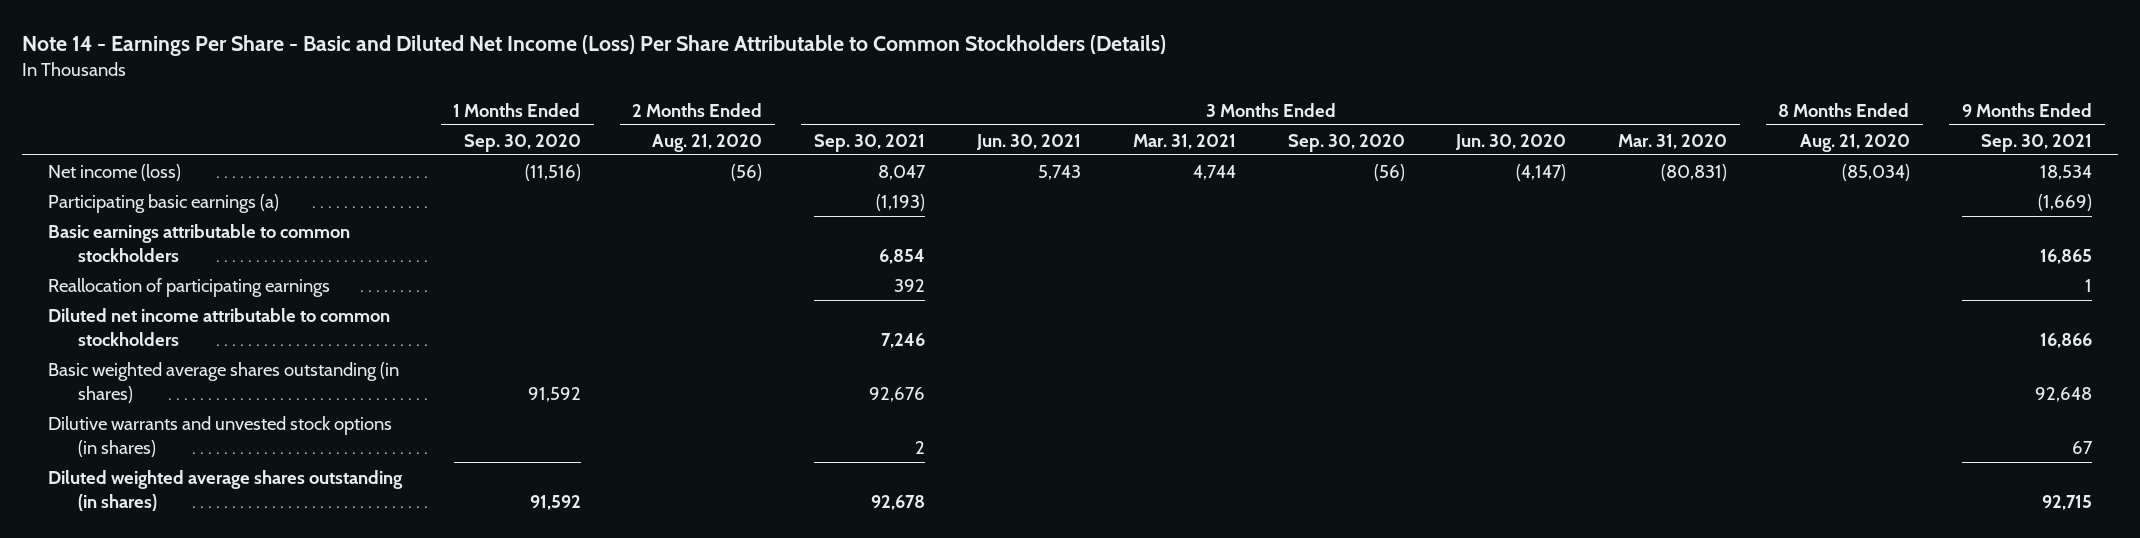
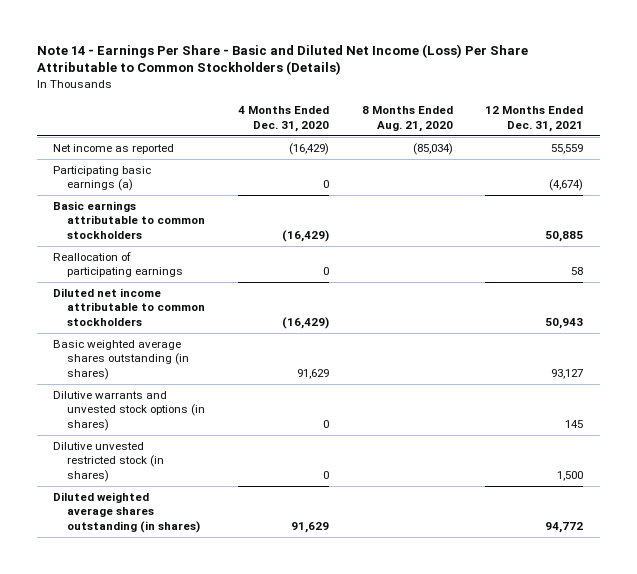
- | 1 Months Ended Sep. 30, 2020 | 2 Months Ended Aug. 21, 2020 | 3 Months Ended Sep. 30, 2021 | 3 Months Ended Jun. 30, 2021 | 3 Months Ended Mar. 31, 2021 | 3 Months Ended Sep. 30, 2020 | 3 Months Ended Jun. 30, 2020 | 3 Months Ended Mar. 31, 2020 | 8 Months Ended Aug. 21, 2020 | 9 Months Ended Sep. 30, 2021
+ | 4 Months Ended Dec. 31, 2020 | 8 Months Ended Aug. 21, 2020 | 12 Months Ended Dec. 31, 2021
- Net income (loss) | (11,516) | (56) | 8,047 | 5,743 | 4,744 | (56) | (4,147) | (80,831) | (85,034) | 18,534
+ Net income as reported | (16,429) | (85,034) | 55,559
+ Dilutive unvested restricted stock (in shares) | 0 | | 1,500

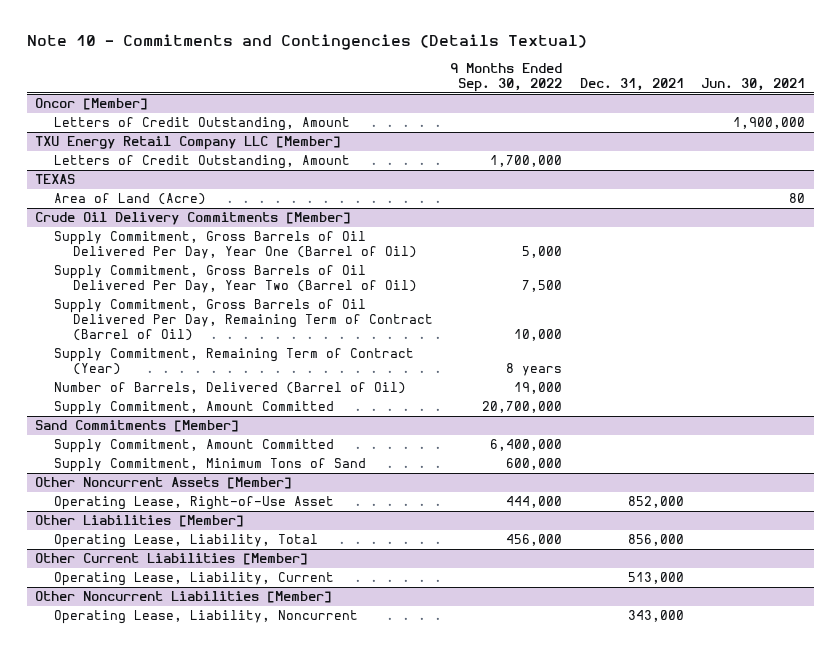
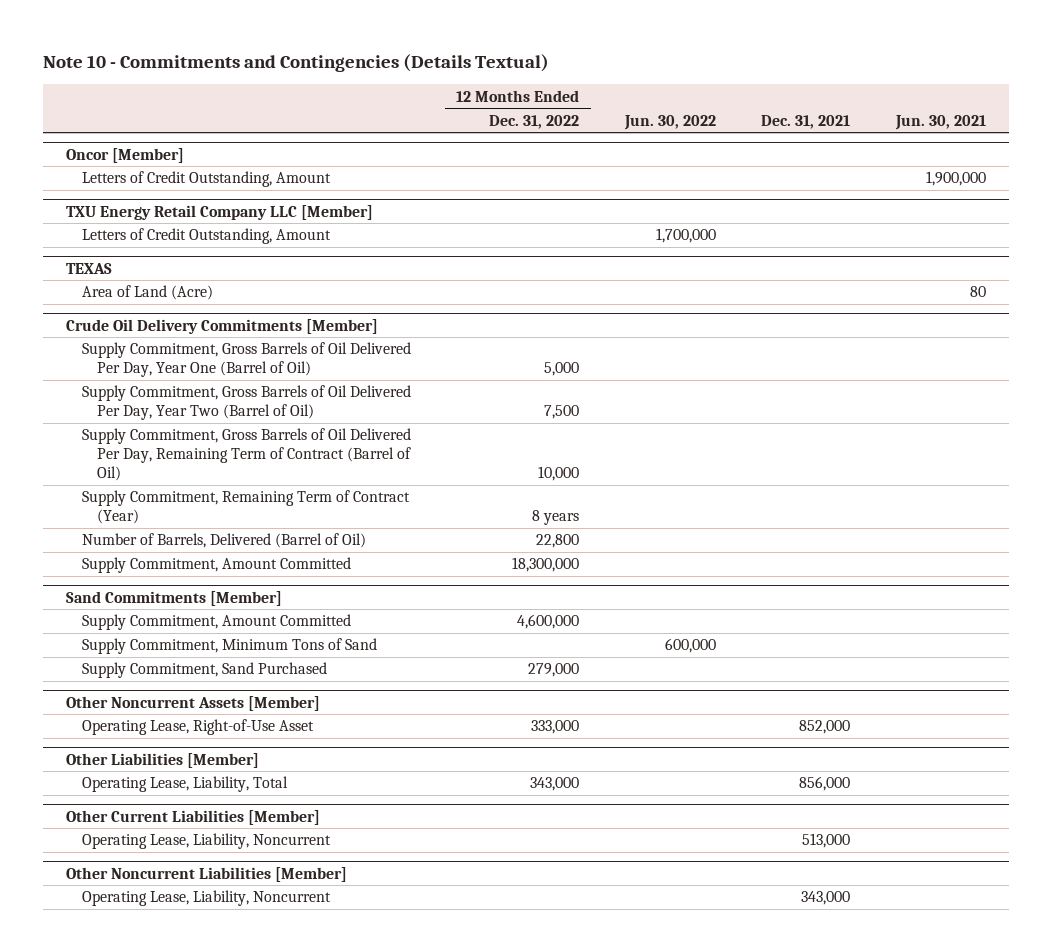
- | 9 Months Ended Sep. 30, 2022 | Dec. 31, 2021 | Jun. 30, 2021
+ | 12 Months Ended Dec. 31, 2022 | Jun. 30, 2022 | Dec. 31, 2021 | Jun. 30, 2021
@ Sand Commitments [Member]
+ Supply Commitment, Sand Purchased | 279,000 | | |
@ Other Current Liabilities [Member]
- Operating Lease, Liability, Current | | 513,000 |
+ Operating Lease, Liability, Noncurrent | | | 513,000 |

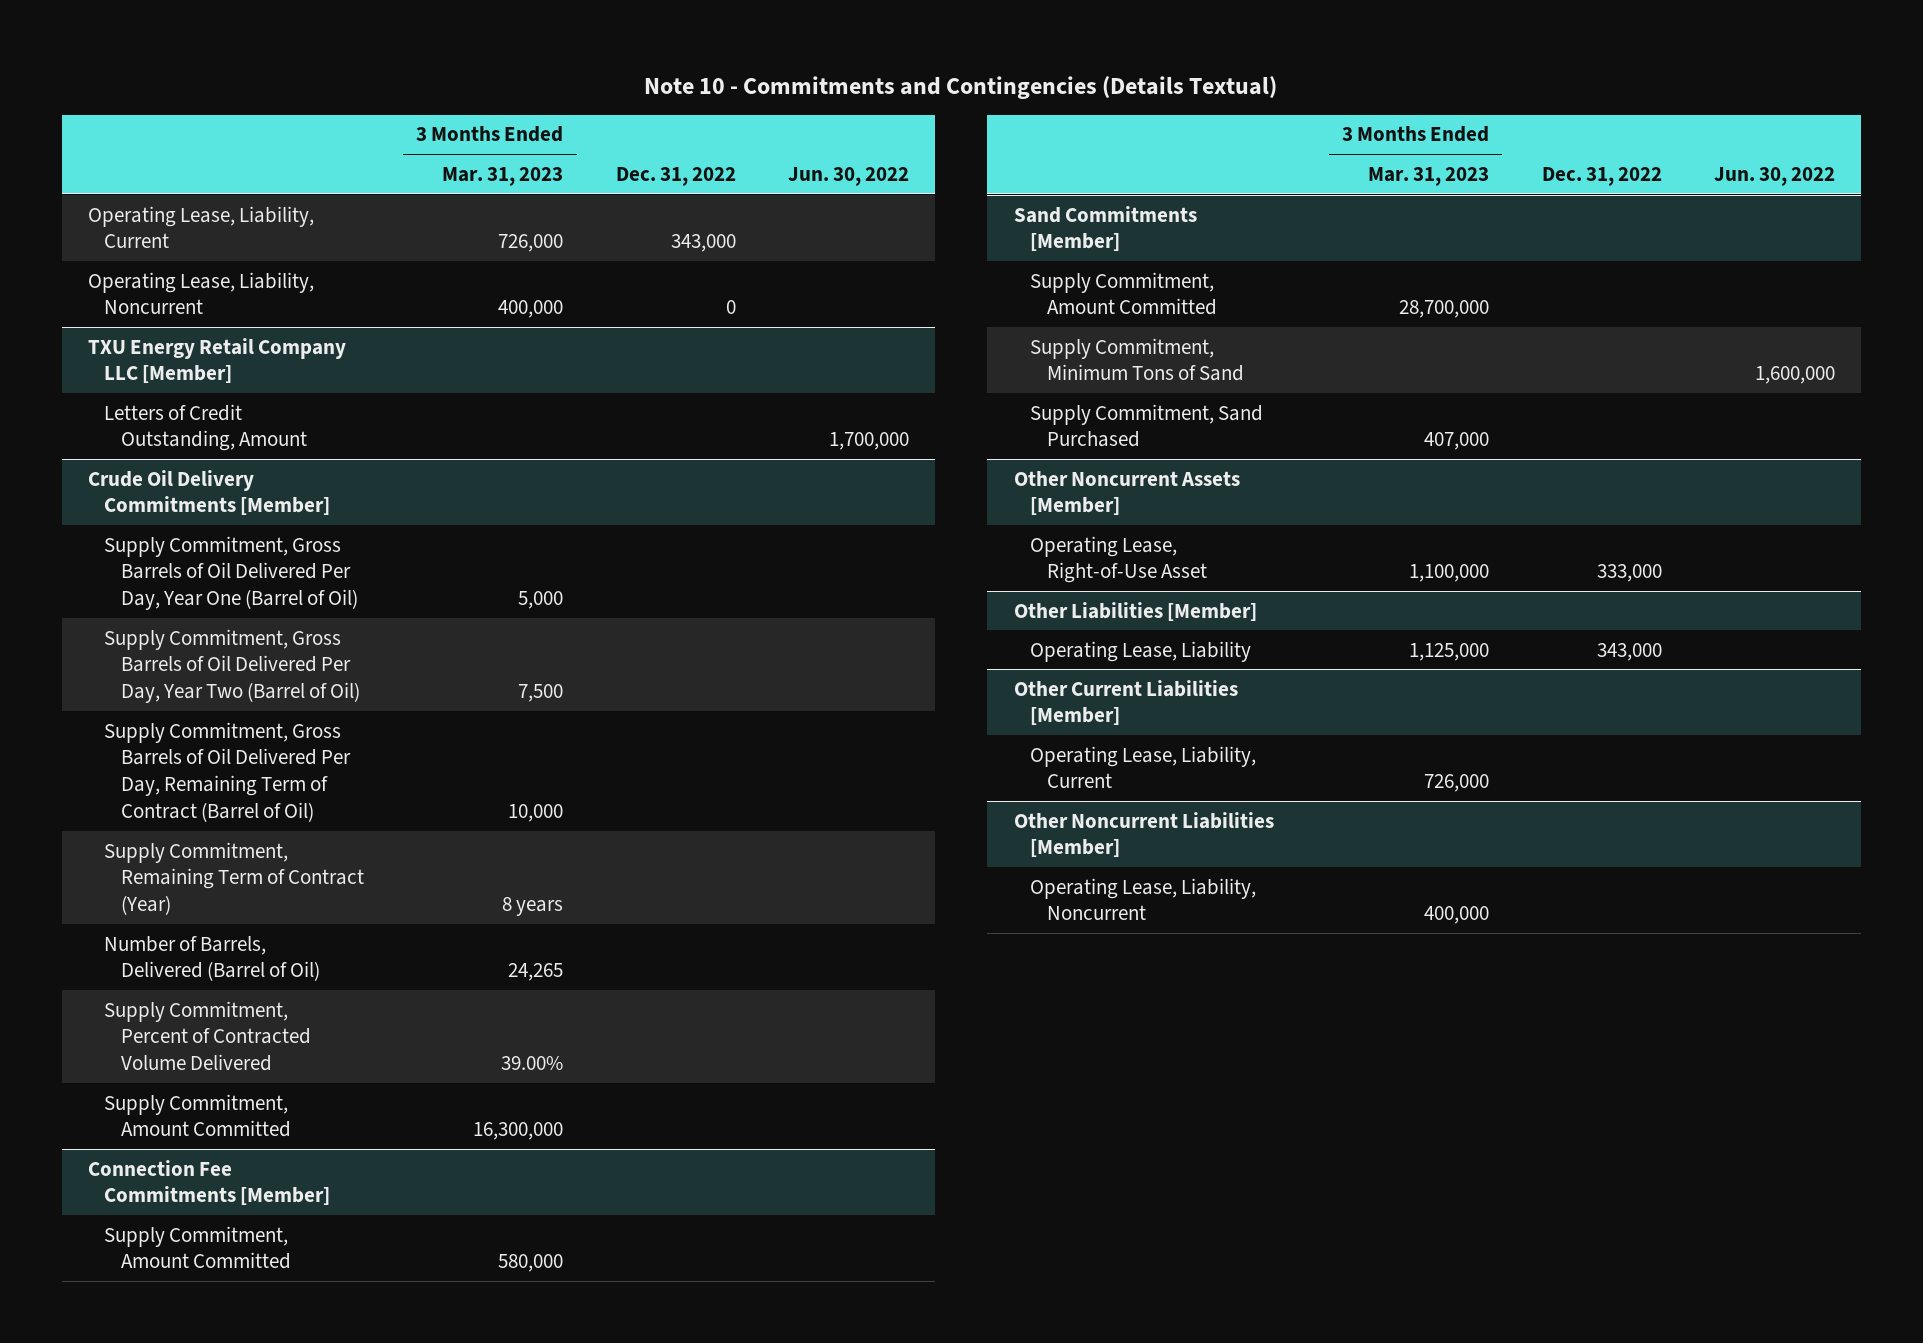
- | 12 Months Ended Dec. 31, 2022 | Jun. 30, 2022 | Dec. 31, 2021 | Jun. 30, 2021
+ | 3 Months Ended Mar. 31, 2023 | Dec. 31, 2022 | Jun. 30, 2022
- Oncor [Member]
- Letters of Credit Outstanding, Amount | | | | 1,900,000
+ Operating Lease, Liability, Current | 726,000 | 343,000 |
+ Operating Lease, Liability, Noncurrent | 400,000 | 0 |
- TEXAS
- Area of Land (Acre) | | | | 80
@ Crude Oil Delivery Commitments [Member]
+ Supply Commitment, Percent of Contracted Volume Delivered | 39.00% | |
+ Connection Fee Commitments [Member]
+ Supply Commitment, Amount Committed | 580,000 | |
@ Sand Commitments [Member]
- Supply Commitment, Minimum Tons of Sand | | 600,000 | |
+ Supply Commitment, Minimum Tons of Sand | | | 1,600,000
@ Other Liabilities [Member]
- Operating Lease, Liability, Total | 343,000 | | 856,000 |
+ Operating Lease, Liability | 1,125,000 | 343,000 |
@ Other Current Liabilities [Member]
- Operating Lease, Liability, Noncurrent | | | 513,000 |
+ Operating Lease, Liability, Current | 726,000 | |

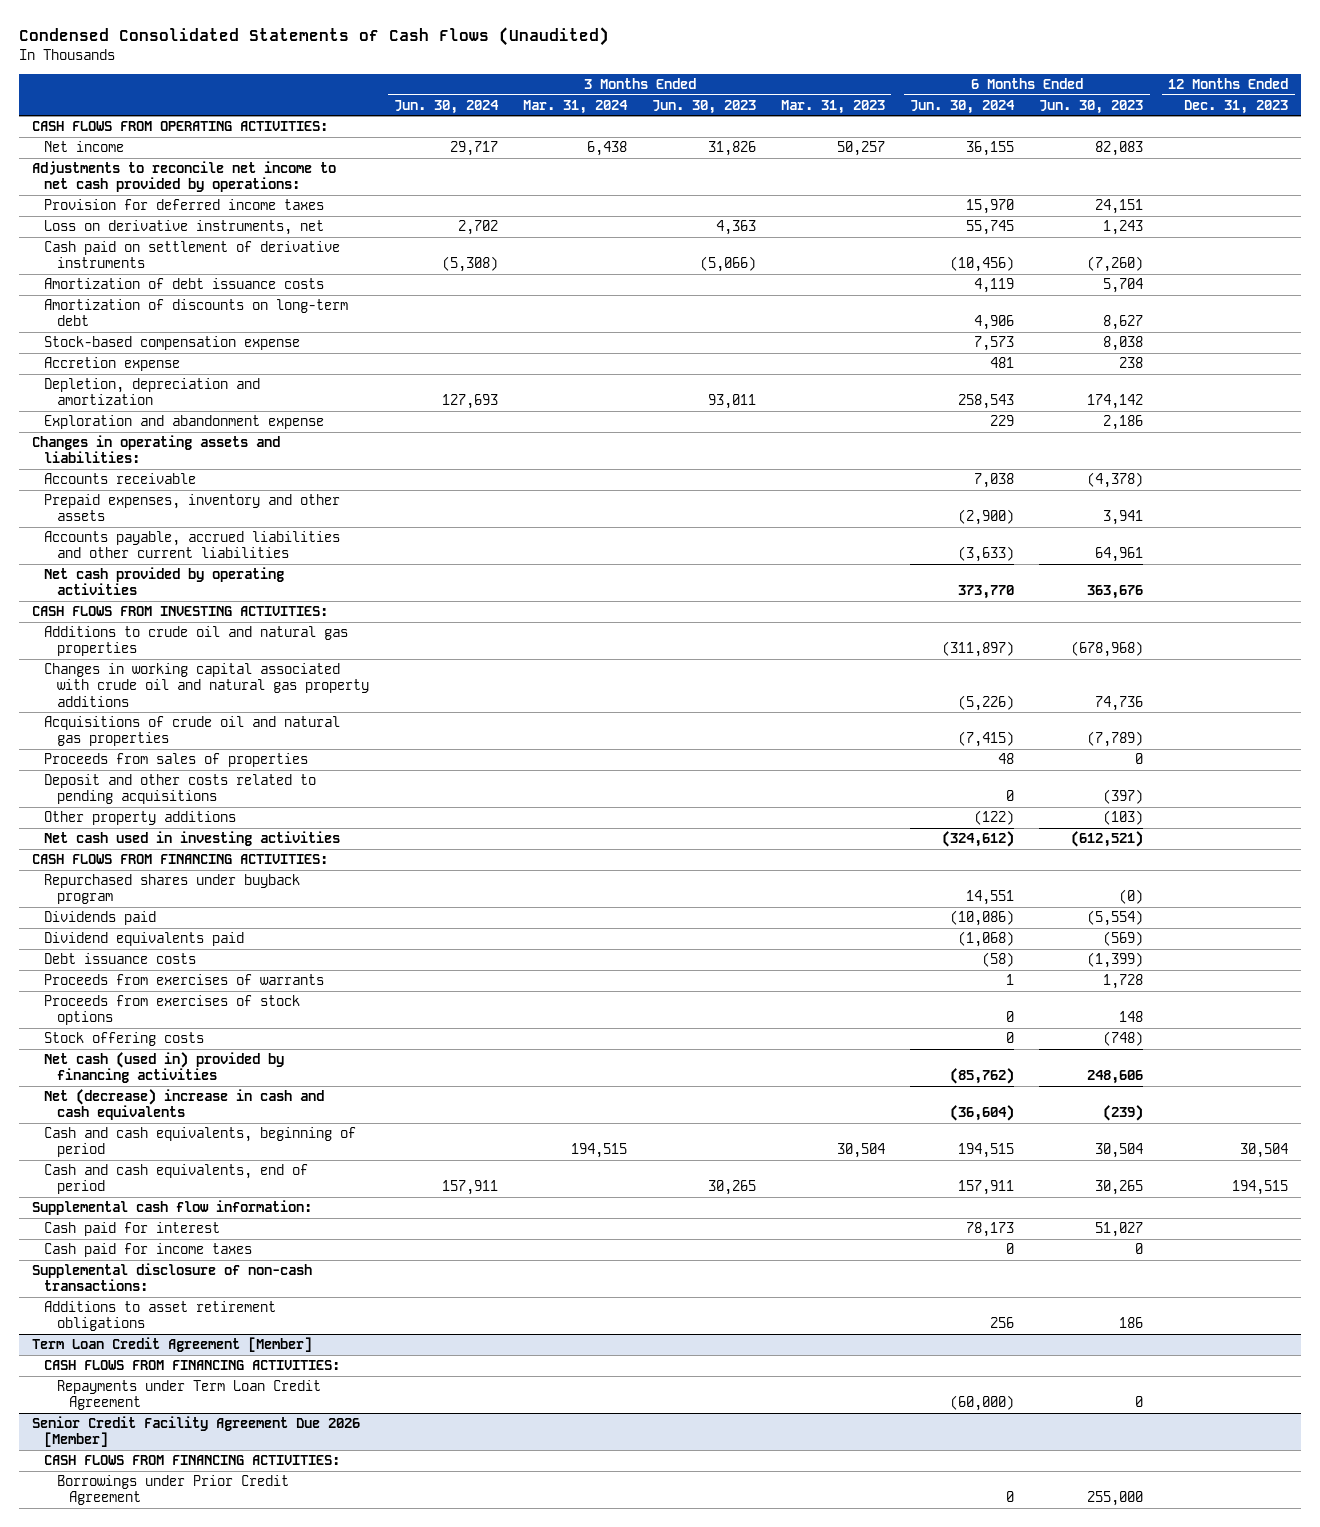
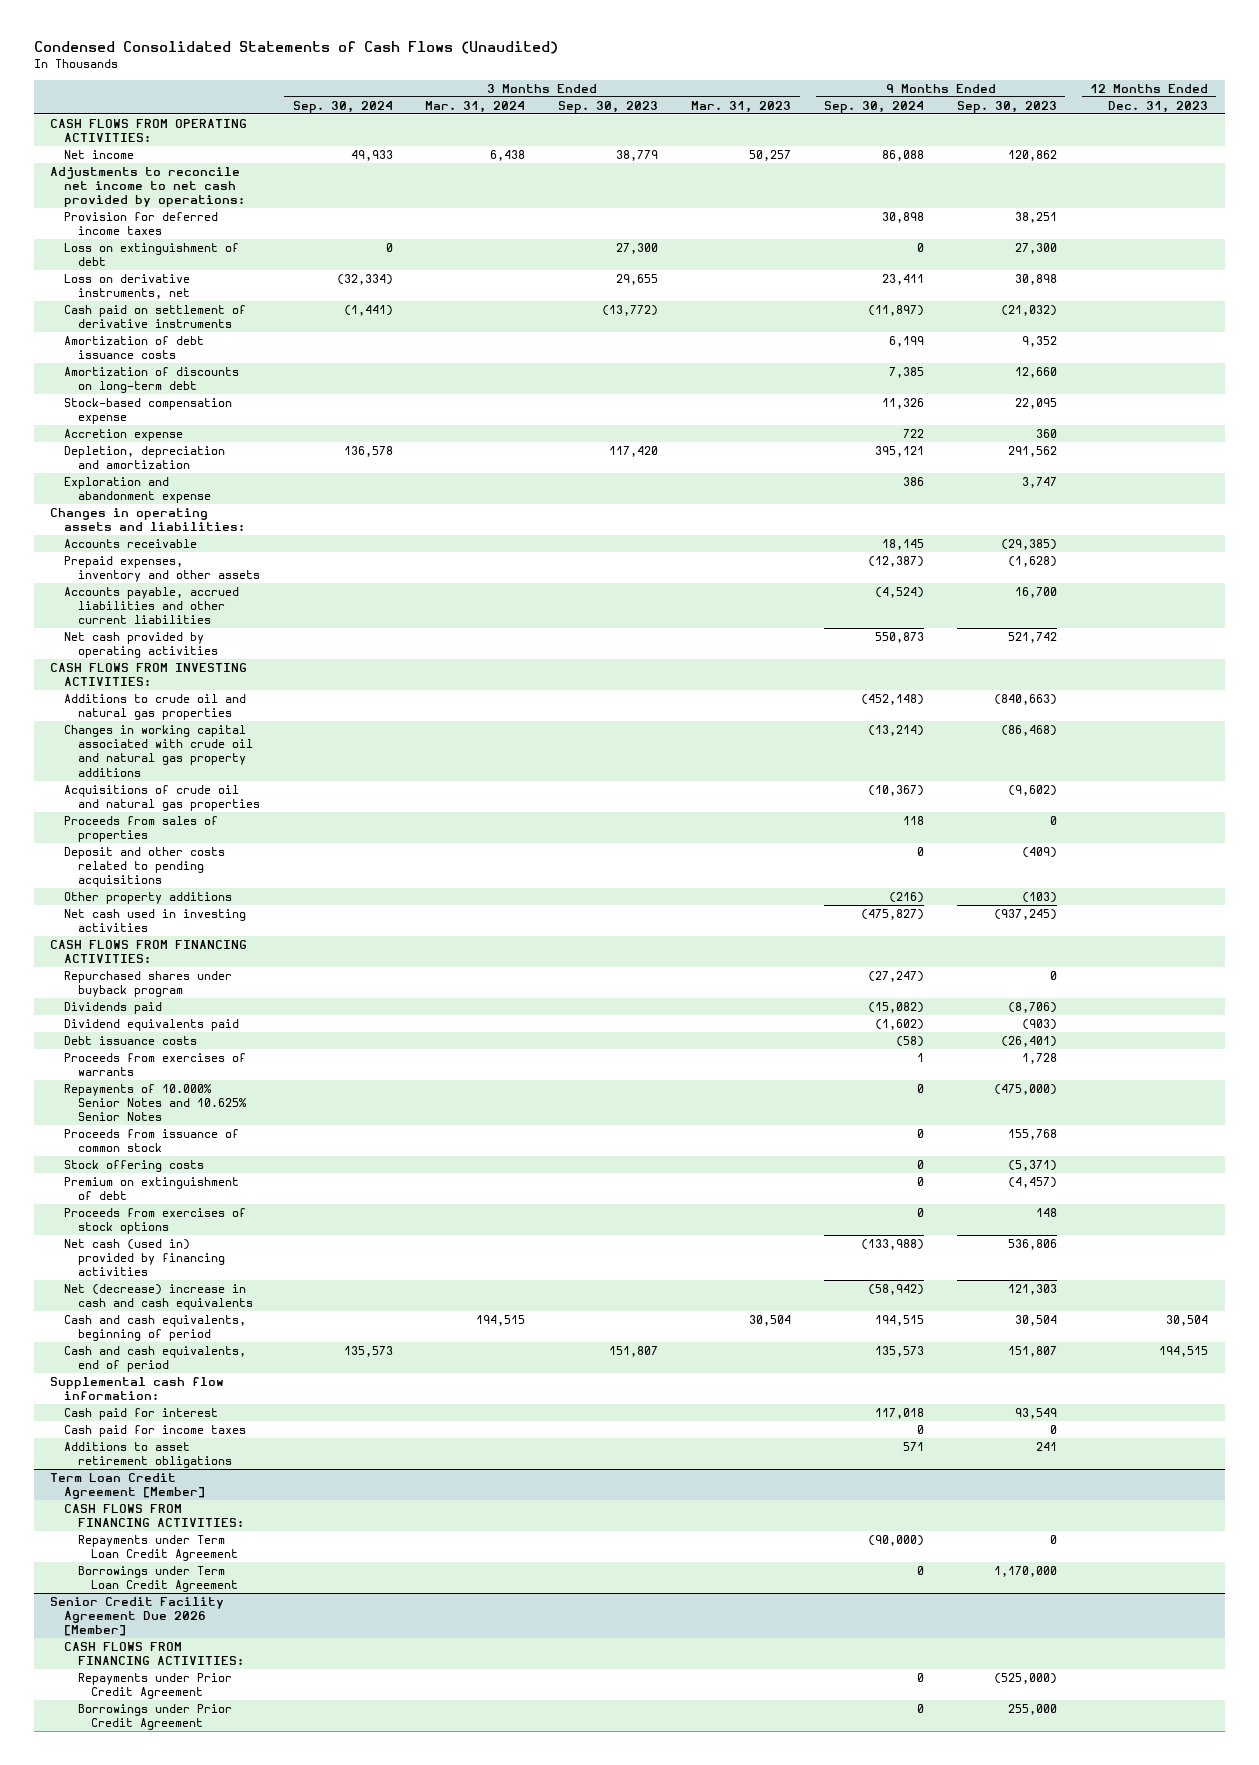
- | 3 Months Ended Jun. 30, 2024 | 3 Months Ended Mar. 31, 2024 | 3 Months Ended Jun. 30, 2023 | 3 Months Ended Mar. 31, 2023 | 6 Months Ended Jun. 30, 2024 | 6 Months Ended Jun. 30, 2023 | 12 Months Ended Dec. 31, 2023
+ | 3 Months Ended Sep. 30, 2024 | 3 Months Ended Mar. 31, 2024 | 3 Months Ended Sep. 30, 2023 | 3 Months Ended Mar. 31, 2023 | 9 Months Ended Sep. 30, 2024 | 9 Months Ended Sep. 30, 2023 | 12 Months Ended Dec. 31, 2023
+ Loss on extinguishment of debt | 0 | | 27,300 | | 0 | 27,300 |
+ Repayments of 10.000% Senior Notes and 10.625% Senior Notes | | | | | 0 | (475,000) |
+ Proceeds from issuance of common stock | | | | | 0 | 155,768 |
+ Premium on extinguishment of debt | | | | | 0 | (4,457) |
moved down: Proceeds from exercises of stock options | | | | | 0 | 148 |
- Supplemental disclosure of non-cash transactions:
@ Term Loan Credit Agreement [Member]
+ Borrowings under Term Loan Credit Agreement | | | | | 0 | 1,170,000 |
@ Senior Credit Facility Agreement Due 2026 [Member]
+ Repayments under Prior Credit Agreement | | | | | 0 | (525,000) |

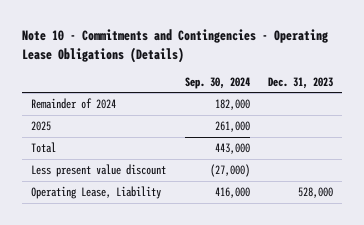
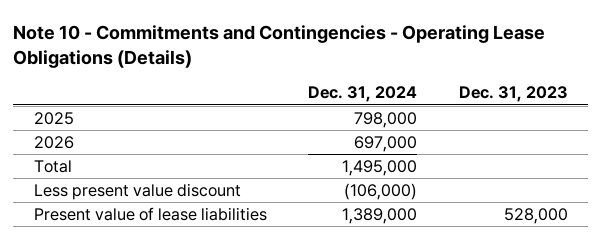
- | Sep. 30, 2024 | Dec. 31, 2023
+ | Dec. 31, 2024 | Dec. 31, 2023
- Remainder of 2024 | 182,000 |
+ 2026 | 697,000 |
- Operating Lease, Liability | 416,000 | 528,000
+ Present value of lease liabilities | 1,389,000 | 528,000

